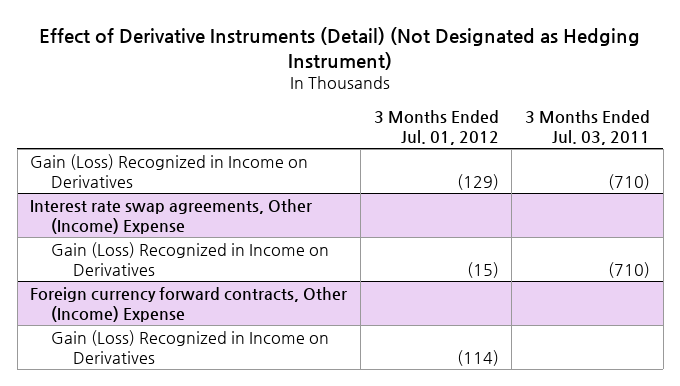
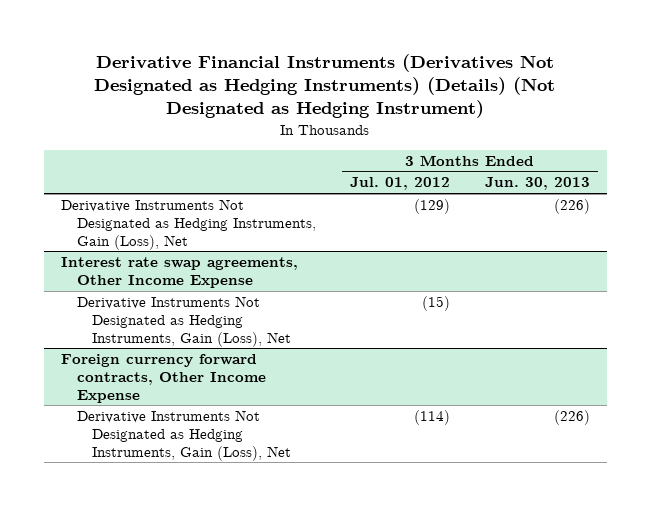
- Effect of Derivative Instruments (Detail) (Not Designated as Hedging Instrument)
+ Derivative Financial Instruments (Derivatives Not Designated as Hedging Instruments) (Details) (Not Designated as Hedging Instrument)
- | 3 Months Ended Jul. 01, 2012 | 3 Months Ended Jul. 03, 2011
+ | 3 Months Ended Jul. 01, 2012 | 3 Months Ended Jun. 30, 2013
- Gain (Loss) Recognized in Income on Derivatives | (129) | (710)
- Interest rate swap agreements, Other (Income) Expense
- Gain (Loss) Recognized in Income on Derivatives | (15) | (710)
- Foreign currency forward contracts, Other (Income) Expense
- Gain (Loss) Recognized in Income on Derivatives | (114) |
+ Derivative Instruments Not Designated as Hedging Instruments, Gain (Loss), Net | (129) | (226)
+ Interest rate swap agreements, Other Income Expense
+ Derivative Instruments Not Designated as Hedging Instruments, Gain (Loss), Net | (15) |
+ Foreign currency forward contracts, Other Income Expense
+ Derivative Instruments Not Designated as Hedging Instruments, Gain (Loss), Net | (114) | (226)

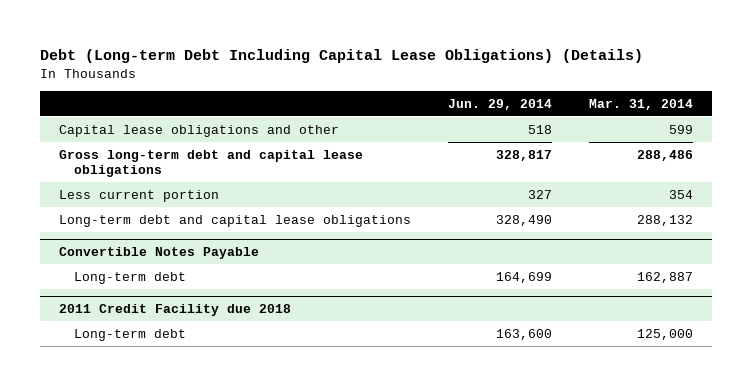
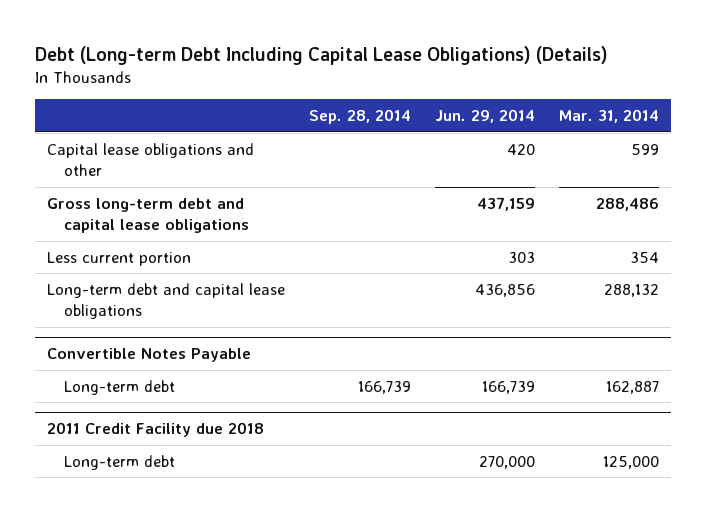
- | Jun. 29, 2014 | Mar. 31, 2014
+ | Sep. 28, 2014 | Jun. 29, 2014 | Mar. 31, 2014
- Capital lease obligations and other | 518 | 599
- Gross long-term debt and capital lease obligations | 328,817 | 288,486
- Less current portion | 327 | 354
- Long-term debt and capital lease obligations | 328,490 | 288,132
+ Capital lease obligations and other | | 420 | 599
+ Gross long-term debt and capital lease obligations | | 437,159 | 288,486
+ Less current portion | | 303 | 354
+ Long-term debt and capital lease obligations | | 436,856 | 288,132
@ Convertible Notes Payable
- Long-term debt | 164,699 | 162,887
+ Long-term debt | 166,739 | 166,739 | 162,887
@ 2011 Credit Facility due 2018
- Long-term debt | 163,600 | 125,000
+ Long-term debt | | 270,000 | 125,000

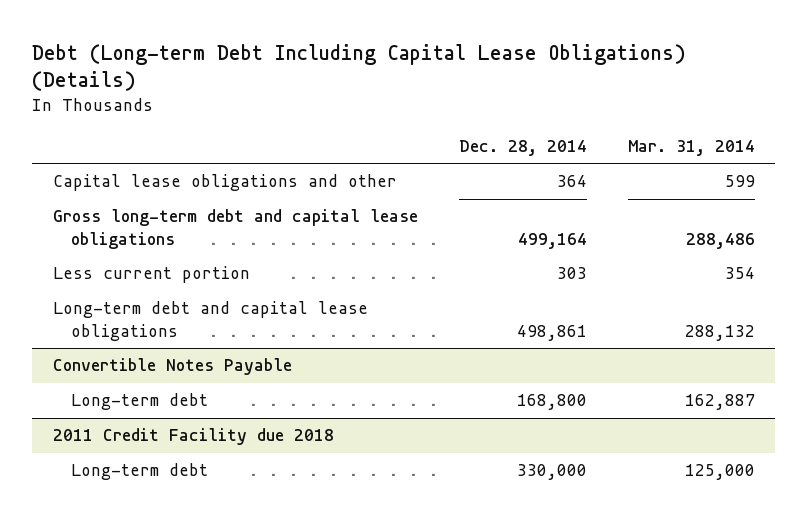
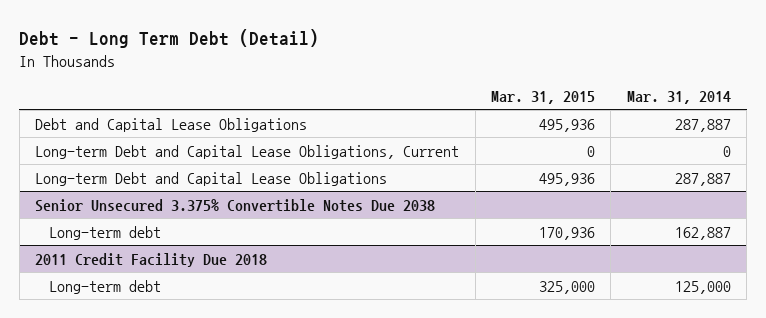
- Debt (Long-term Debt Including Capital Lease Obligations) (Details)
+ Debt - Long Term Debt (Detail)
- | Dec. 28, 2014 | Mar. 31, 2014
+ | Mar. 31, 2015 | Mar. 31, 2014
- Capital lease obligations and other | 364 | 599
- Gross long-term debt and capital lease obligations | 499,164 | 288,486
- Less current portion | 303 | 354
- Long-term debt and capital lease obligations | 498,861 | 288,132
- Convertible Notes Payable
+ Debt and Capital Lease Obligations | 495,936 | 287,887
+ Long-term Debt and Capital Lease Obligations, Current | 0 | 0
+ Long-term Debt and Capital Lease Obligations | 495,936 | 287,887
+ Senior Unsecured 3.375% Convertible Notes Due 2038
- 2011 Credit Facility due 2018
+ 2011 Credit Facility Due 2018

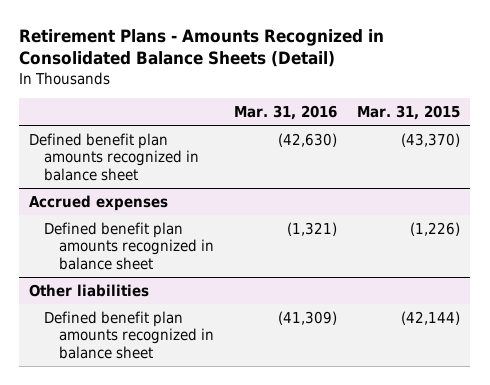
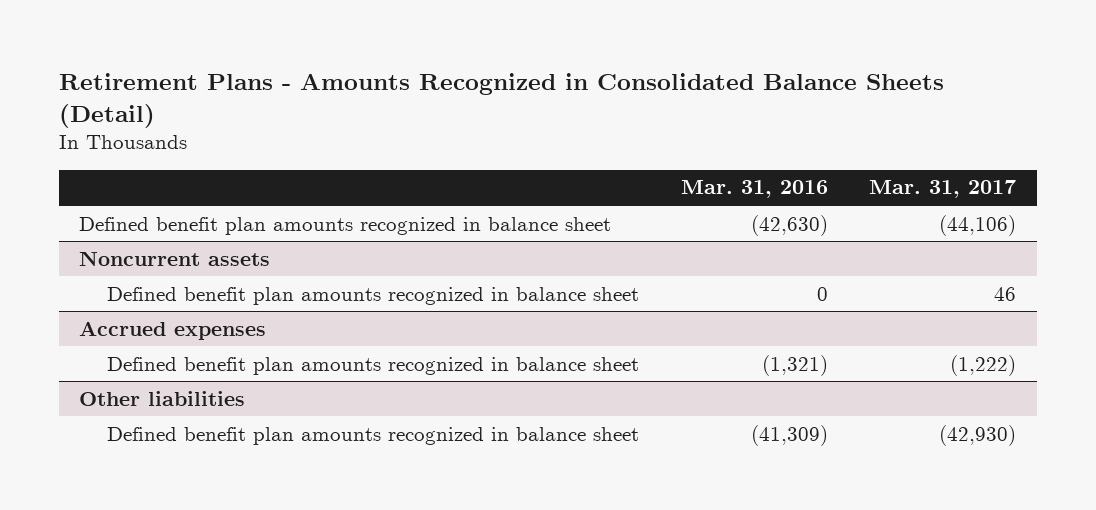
- | Mar. 31, 2016 | Mar. 31, 2015
+ | Mar. 31, 2016 | Mar. 31, 2017
+ Noncurrent assets
+ Defined benefit plan amounts recognized in balance sheet | 0 | 46

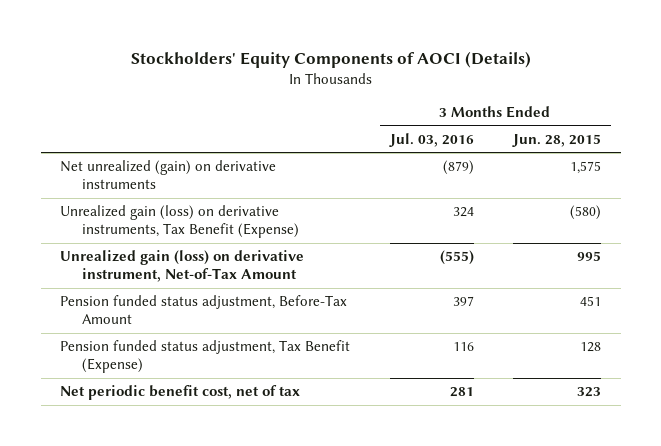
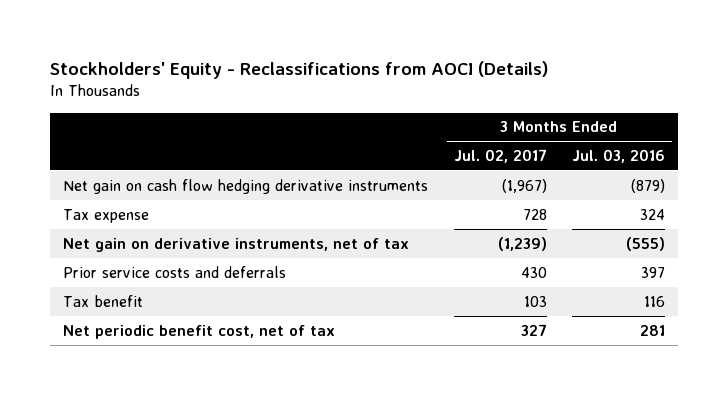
- Stockholders' Equity Components of AOCI (Details)
+ Stockholders' Equity - Reclassifications from AOCI (Details)
- | 3 Months Ended Jul. 03, 2016 | 3 Months Ended Jun. 28, 2015
+ | 3 Months Ended Jul. 02, 2017 | 3 Months Ended Jul. 03, 2016
- Net unrealized (gain) on derivative instruments | (879) | 1,575
- Unrealized gain (loss) on derivative instruments, Tax Benefit (Expense) | 324 | (580)
- Unrealized gain (loss) on derivative instrument, Net-of-Tax Amount | (555) | 995
- Pension funded status adjustment, Before-Tax Amount | 397 | 451
- Pension funded status adjustment, Tax Benefit (Expense) | 116 | 128
+ Net gain on cash flow hedging derivative instruments | (1,967) | (879)
+ Tax expense | 728 | 324
+ Net gain on derivative instruments, net of tax | (1,239) | (555)
+ Prior service costs and deferrals | 430 | 397
+ Tax benefit | 103 | 116

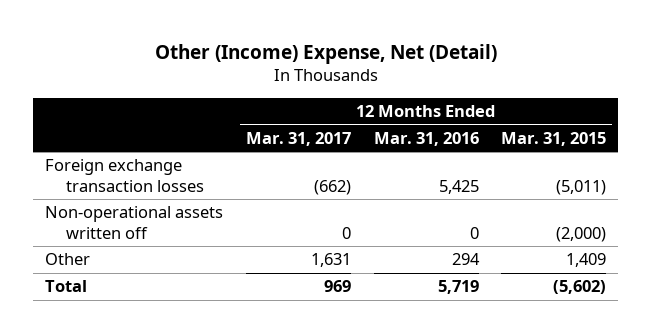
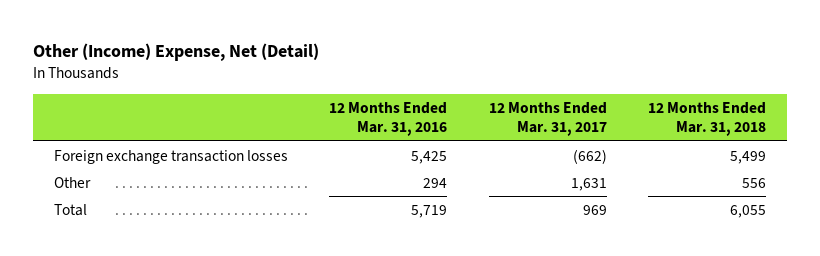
- | 12 Months Ended Mar. 31, 2017 | 12 Months Ended Mar. 31, 2016 | 12 Months Ended Mar. 31, 2015
+ | 12 Months Ended Mar. 31, 2016 | 12 Months Ended Mar. 31, 2017 | 12 Months Ended Mar. 31, 2018
- Non-operational assets written off | 0 | 0 | (2,000)

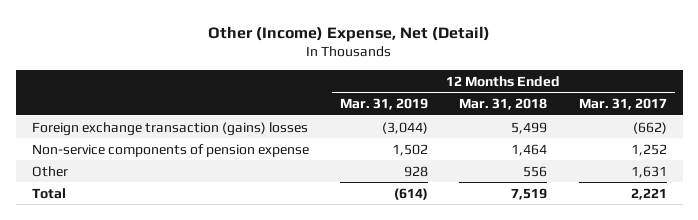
- | 12 Months Ended Mar. 31, 2016 | 12 Months Ended Mar. 31, 2017 | 12 Months Ended Mar. 31, 2018
+ | 12 Months Ended Mar. 31, 2019 | 12 Months Ended Mar. 31, 2018 | 12 Months Ended Mar. 31, 2017
- Foreign exchange transaction losses | 5,425 | (662) | 5,499
+ Foreign exchange transaction (gains) losses | (3,044) | 5,499 | (662)
+ Non-service components of pension expense | 1,502 | 1,464 | 1,252
- Total | 5,719 | 969 | 6,055
+ Total | (614) | 7,519 | 2,221

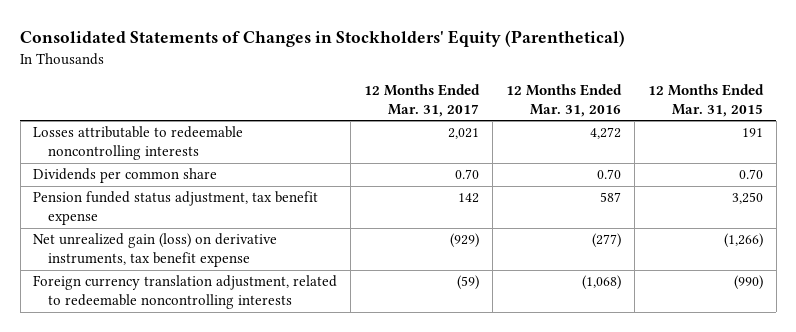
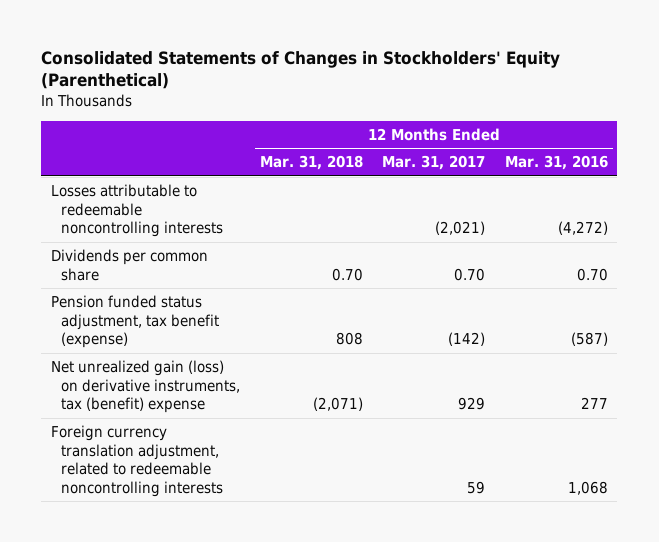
- | 12 Months Ended Mar. 31, 2017 | 12 Months Ended Mar. 31, 2016 | 12 Months Ended Mar. 31, 2015
+ | 12 Months Ended Mar. 31, 2018 | 12 Months Ended Mar. 31, 2017 | 12 Months Ended Mar. 31, 2016
- Losses attributable to redeemable noncontrolling interests | 2,021 | 4,272 | 191
+ Losses attributable to redeemable noncontrolling interests | | (2,021) | (4,272)
- Pension funded status adjustment, tax benefit expense | 142 | 587 | 3,250
- Net unrealized gain (loss) on derivative instruments, tax benefit expense | (929) | (277) | (1,266)
- Foreign currency translation adjustment, related to redeemable noncontrolling interests | (59) | (1,068) | (990)
+ Pension funded status adjustment, tax benefit (expense) | 808 | (142) | (587)
+ Net unrealized gain (loss) on derivative instruments, tax (benefit) expense | (2,071) | 929 | 277
+ Foreign currency translation adjustment, related to redeemable noncontrolling interests | | 59 | 1,068

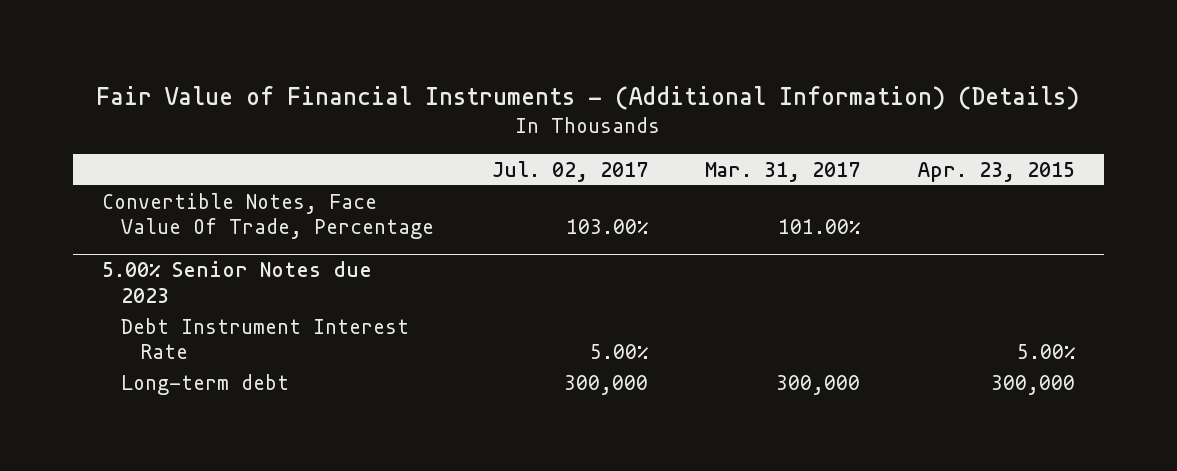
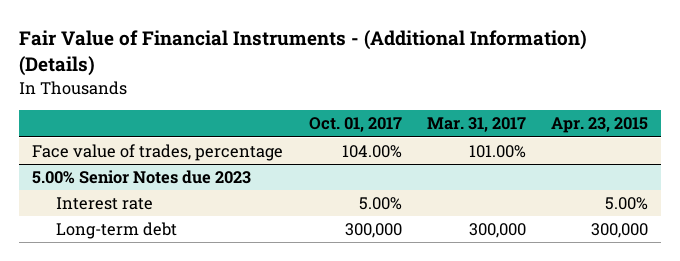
- | Jul. 02, 2017 | Mar. 31, 2017 | Apr. 23, 2015
+ | Oct. 01, 2017 | Mar. 31, 2017 | Apr. 23, 2015
- Convertible Notes, Face Value Of Trade, Percentage | 103.00% | 101.00% |
+ Face value of trades, percentage | 104.00% | 101.00% |
@ 5.00% Senior Notes due 2023
- Debt Instrument Interest Rate | 5.00% | | 5.00%
+ Interest rate | 5.00% | | 5.00%

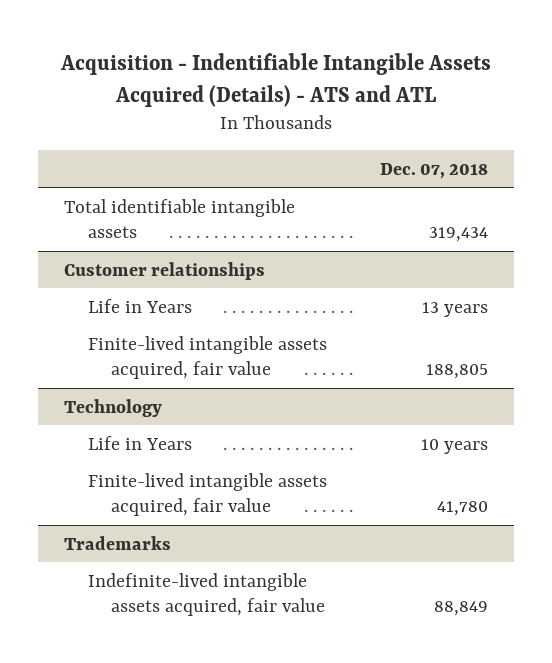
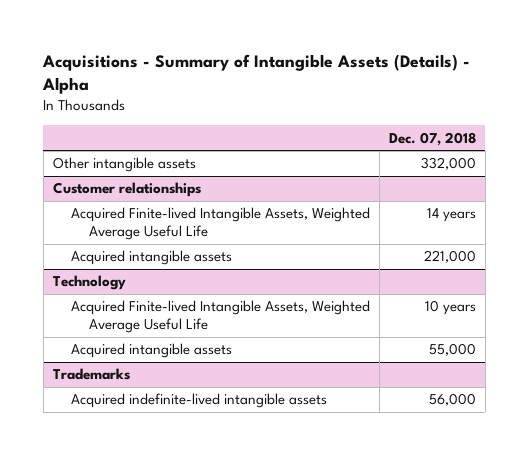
- Acquisition - Indentifiable Intangible Assets Acquired (Details) - ATS and ATL
+ Acquisitions - Summary of Intangible Assets (Details) - Alpha
- Total identifiable intangible assets | 319,434
+ Other intangible assets | 332,000
@ Customer relationships
- Life in Years | 13 years
- Finite-lived intangible assets acquired, fair value | 188,805
+ Acquired Finite-lived Intangible Assets, Weighted Average Useful Life | 14 years
+ Acquired intangible assets | 221,000
@ Technology
- Life in Years | 10 years
- Finite-lived intangible assets acquired, fair value | 41,780
+ Acquired Finite-lived Intangible Assets, Weighted Average Useful Life | 10 years
+ Acquired intangible assets | 55,000
@ Trademarks
- Indefinite-lived intangible assets acquired, fair value | 88,849
+ Acquired indefinite-lived intangible assets | 56,000

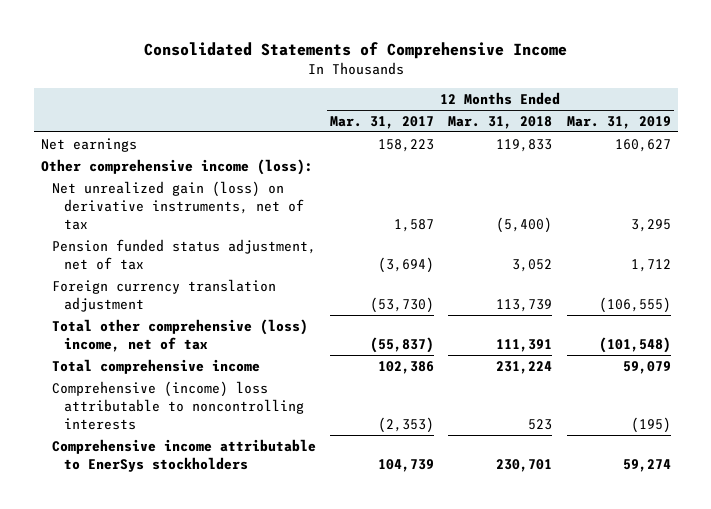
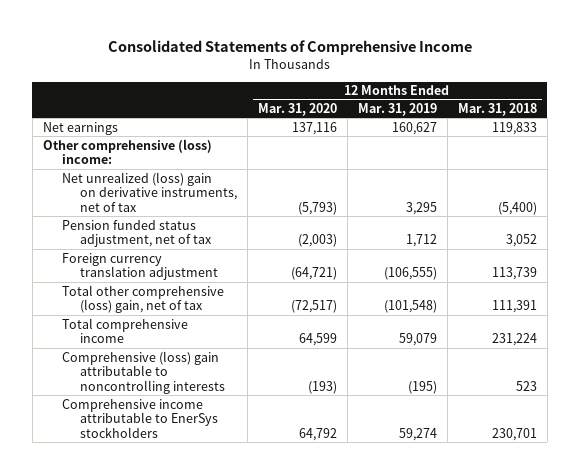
- | 12 Months Ended Mar. 31, 2017 | 12 Months Ended Mar. 31, 2018 | 12 Months Ended Mar. 31, 2019
+ | 12 Months Ended Mar. 31, 2020 | 12 Months Ended Mar. 31, 2019 | 12 Months Ended Mar. 31, 2018
- Other comprehensive income (loss):
- Net unrealized gain (loss) on derivative instruments, net of tax | 1,587 | (5,400) | 3,295
+ Other comprehensive (loss) income:
+ Net unrealized (loss) gain on derivative instruments, net of tax | (5,793) | 3,295 | (5,400)
- Total other comprehensive (loss) income, net of tax | (55,837) | 111,391 | (101,548)
+ Total other comprehensive (loss) gain, net of tax | (72,517) | (101,548) | 111,391
- Comprehensive (income) loss attributable to noncontrolling interests | (2,353) | 523 | (195)
+ Comprehensive (loss) gain attributable to noncontrolling interests | (193) | (195) | 523

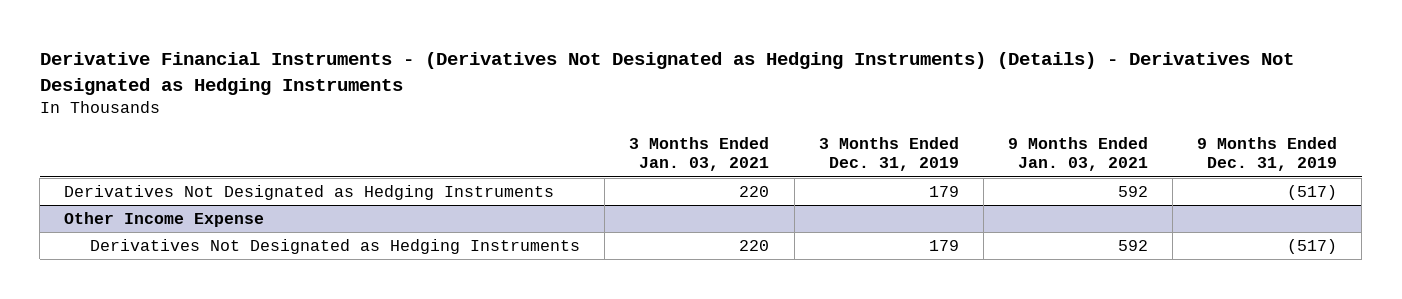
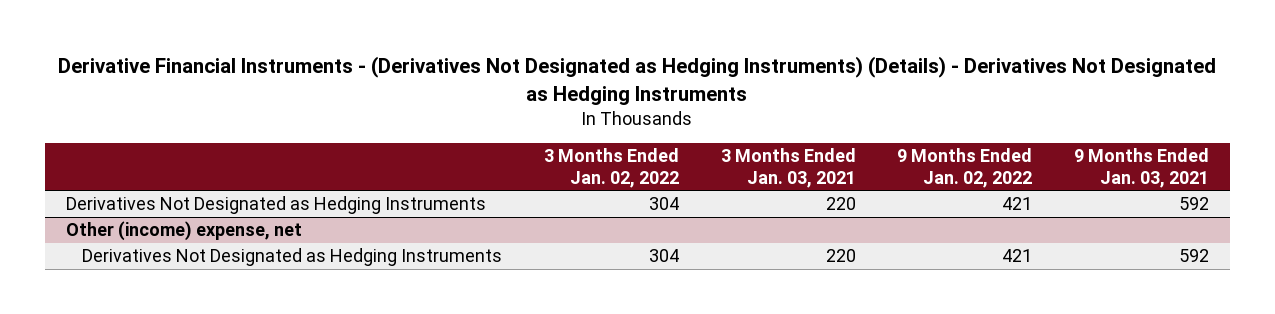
- | 3 Months Ended Jan. 03, 2021 | 3 Months Ended Dec. 31, 2019 | 9 Months Ended Jan. 03, 2021 | 9 Months Ended Dec. 31, 2019
+ | 3 Months Ended Jan. 02, 2022 | 3 Months Ended Jan. 03, 2021 | 9 Months Ended Jan. 02, 2022 | 9 Months Ended Jan. 03, 2021
- Other Income Expense
+ Other (income) expense, net

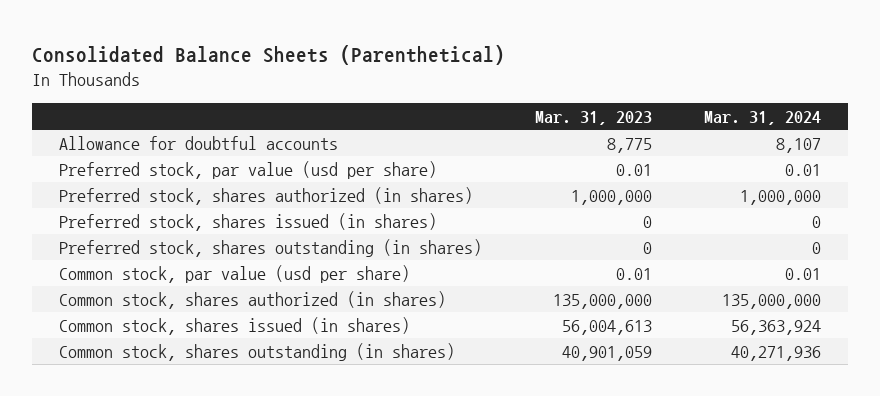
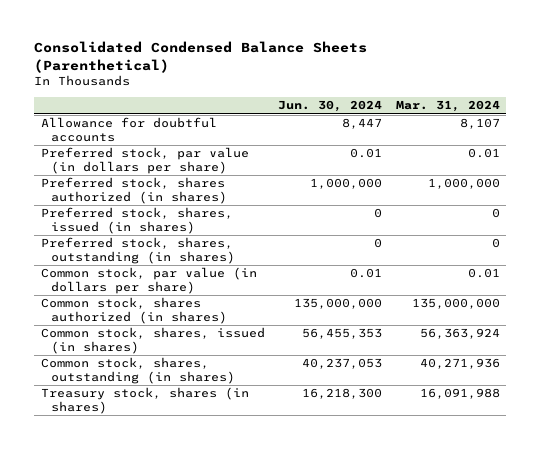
- Consolidated Balance Sheets (Parenthetical)
+ Consolidated Condensed Balance Sheets (Parenthetical)
- | Mar. 31, 2023 | Mar. 31, 2024
+ | Jun. 30, 2024 | Mar. 31, 2024
- Preferred stock, par value (usd per share) | 0.01 | 0.01
+ Preferred stock, par value (in dollars per share) | 0.01 | 0.01
- Preferred stock, shares issued (in shares) | 0 | 0
- Preferred stock, shares outstanding (in shares) | 0 | 0
- Common stock, par value (usd per share) | 0.01 | 0.01
+ Preferred stock, shares, issued (in shares) | 0 | 0
+ Preferred stock, shares, outstanding (in shares) | 0 | 0
+ Common stock, par value (in dollars per share) | 0.01 | 0.01
- Common stock, shares issued (in shares) | 56,004,613 | 56,363,924
- Common stock, shares outstanding (in shares) | 40,901,059 | 40,271,936
+ Common stock, shares, issued (in shares) | 56,455,353 | 56,363,924
+ Common stock, shares, outstanding (in shares) | 40,237,053 | 40,271,936
+ Treasury stock, shares (in shares) | 16,218,300 | 16,091,988

